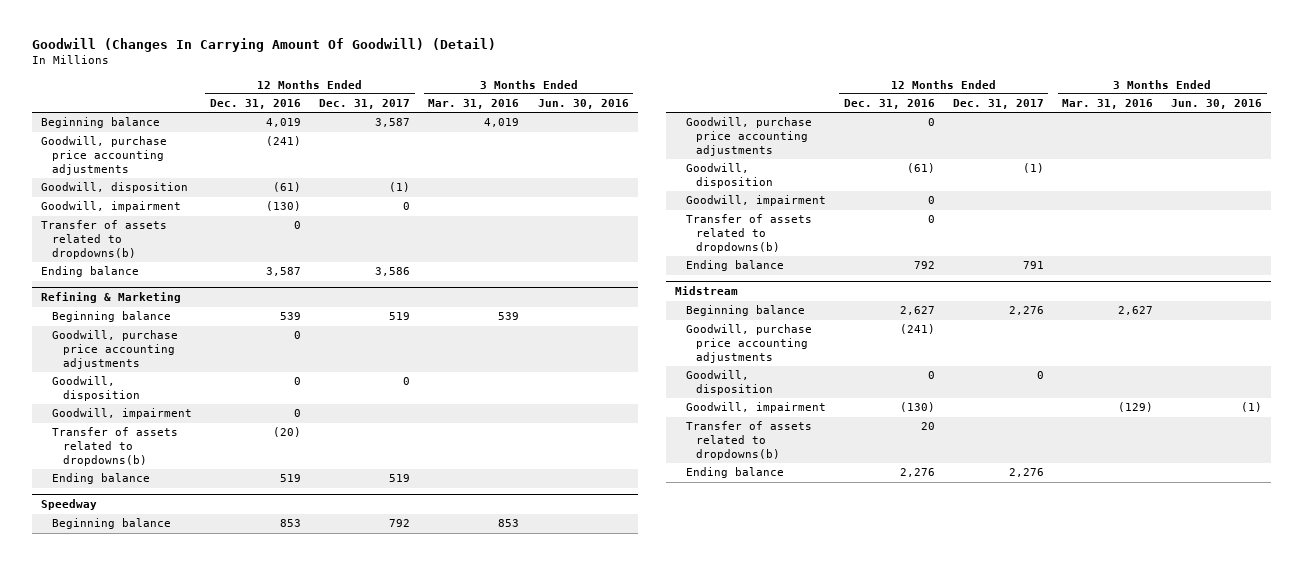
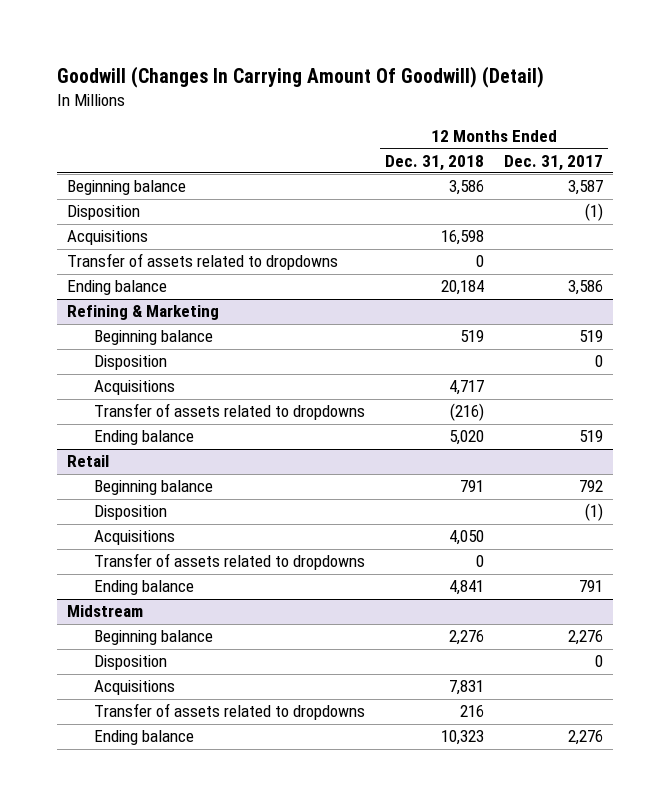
- | 12 Months Ended Dec. 31, 2016 | 12 Months Ended Dec. 31, 2017 | 3 Months Ended Mar. 31, 2016 | 3 Months Ended Jun. 30, 2016
+ | 12 Months Ended Dec. 31, 2018 | 12 Months Ended Dec. 31, 2017
- Goodwill, purchase price accounting adjustments | (241) | | |
- Goodwill, disposition | (61) | (1) | |
- Goodwill, impairment | (130) | 0 | |
- Transfer of assets related to dropdowns(b) | 0 | | |
+ Disposition | | (1)
+ Acquisitions | 16,598 |
+ Transfer of assets related to dropdowns | 0 |
@ Refining & Marketing
- Goodwill, purchase price accounting adjustments | 0 | | |
- Goodwill, disposition | 0 | 0 | |
- Goodwill, impairment | 0 | | |
- Transfer of assets related to dropdowns(b) | (20) | | |
+ Disposition | | 0
+ Acquisitions | 4,717 |
+ Transfer of assets related to dropdowns | (216) |
- Speedway
+ Retail
- Goodwill, purchase price accounting adjustments | 0 | | |
- Goodwill, disposition | (61) | (1) | |
- Goodwill, impairment | 0 | | |
- Transfer of assets related to dropdowns(b) | 0 | | |
+ Disposition | | (1)
+ Acquisitions | 4,050 |
+ Transfer of assets related to dropdowns | 0 |
@ Midstream
- Goodwill, purchase price accounting adjustments | (241) | | |
- Goodwill, disposition | 0 | 0 | |
- Goodwill, impairment | (130) | | (129) | (1)
- Transfer of assets related to dropdowns(b) | 20 | | |
+ Disposition | | 0
+ Acquisitions | 7,831 |
+ Transfer of assets related to dropdowns | 216 |

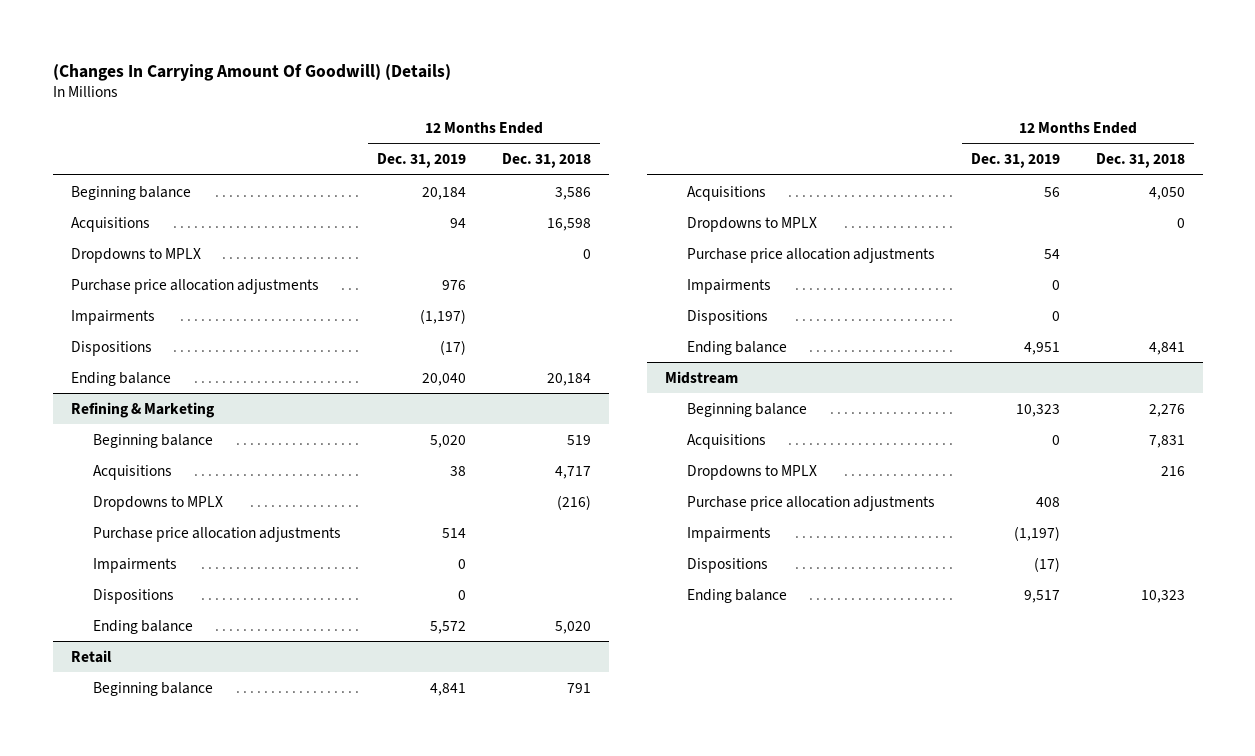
- Goodwill (Changes In Carrying Amount Of Goodwill) (Detail)
+ (Changes In Carrying Amount Of Goodwill) (Details)
- | 12 Months Ended Dec. 31, 2018 | 12 Months Ended Dec. 31, 2017
+ | 12 Months Ended Dec. 31, 2019 | 12 Months Ended Dec. 31, 2018
- Disposition | | (1)
- Transfer of assets related to dropdowns | 0 |
+ Dropdowns to MPLX | | 0
+ Purchase price allocation adjustments | 976 |
+ Impairments | (1,197) |
+ Dispositions | (17) |
@ Refining & Marketing
- Disposition | | 0
- Transfer of assets related to dropdowns | (216) |
+ Dropdowns to MPLX | | (216)
+ Purchase price allocation adjustments | 514 |
+ Impairments | 0 |
+ Dispositions | 0 |
@ Retail
- Disposition | | (1)
- Transfer of assets related to dropdowns | 0 |
+ Dropdowns to MPLX | | 0
+ Purchase price allocation adjustments | 54 |
+ Impairments | 0 |
+ Dispositions | 0 |
@ Midstream
- Disposition | | 0
- Transfer of assets related to dropdowns | 216 |
+ Dropdowns to MPLX | | 216
+ Purchase price allocation adjustments | 408 |
+ Impairments | (1,197) |
+ Dispositions | (17) |

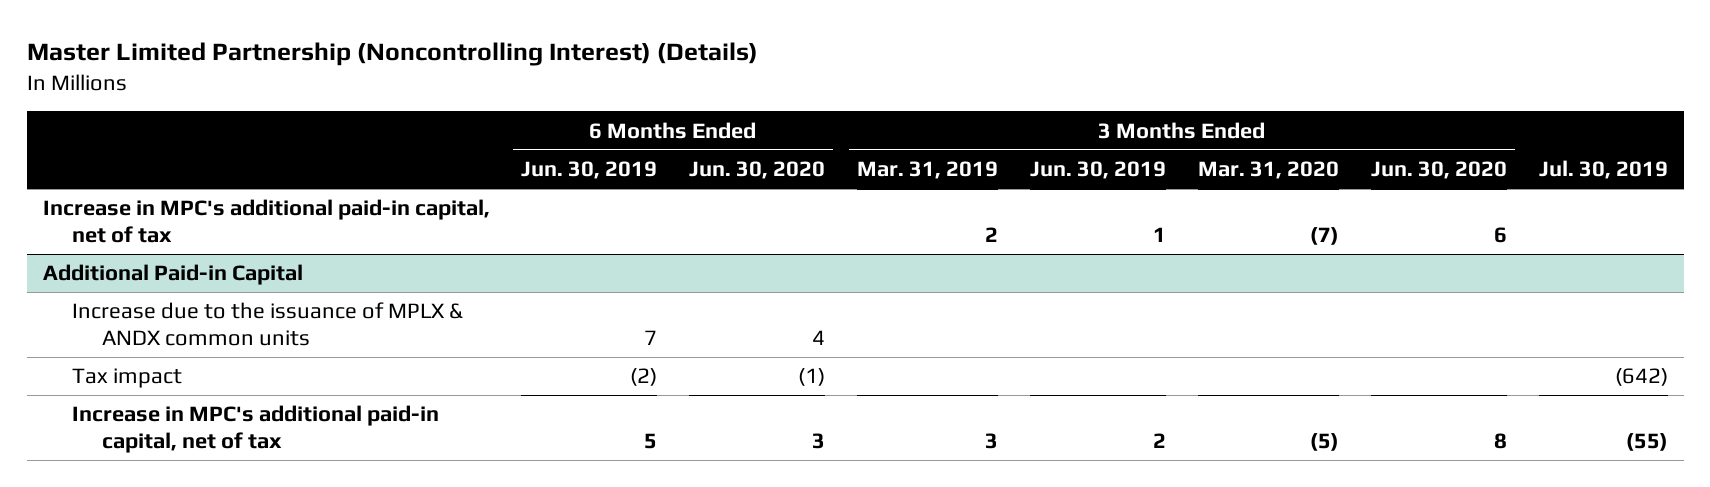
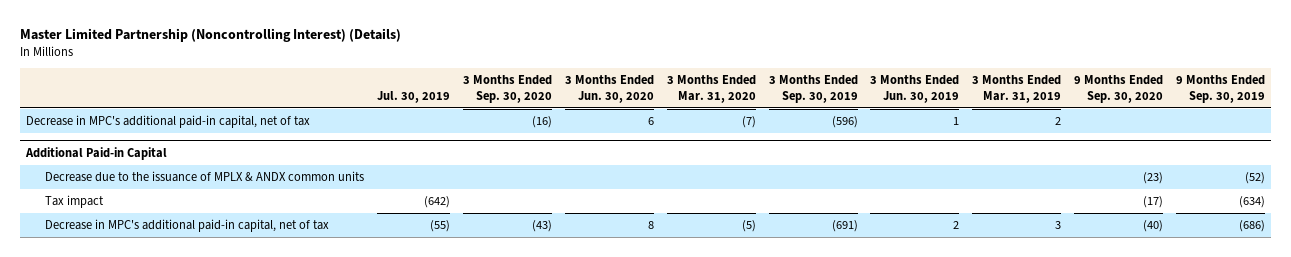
- | 6 Months Ended Jun. 30, 2019 | 6 Months Ended Jun. 30, 2020 | 3 Months Ended Mar. 31, 2019 | 3 Months Ended Jun. 30, 2019 | 3 Months Ended Mar. 31, 2020 | 3 Months Ended Jun. 30, 2020 | Jul. 30, 2019
+ | Jul. 30, 2019 | 3 Months Ended Sep. 30, 2020 | 3 Months Ended Jun. 30, 2020 | 3 Months Ended Mar. 31, 2020 | 3 Months Ended Sep. 30, 2019 | 3 Months Ended Jun. 30, 2019 | 3 Months Ended Mar. 31, 2019 | 9 Months Ended Sep. 30, 2020 | 9 Months Ended Sep. 30, 2019
- Increase in MPC's additional paid-in capital, net of tax | | | 2 | 1 | (7) | 6 |
+ Decrease in MPC's additional paid-in capital, net of tax | | (16) | 6 | (7) | (596) | 1 | 2 | |
@ Additional Paid-in Capital
- Increase due to the issuance of MPLX & ANDX common units | 7 | 4 | | | | |
+ Decrease due to the issuance of MPLX & ANDX common units | | | | | | | | (23) | (52)
- Increase in MPC's additional paid-in capital, net of tax | 5 | 3 | 3 | 2 | (5) | 8 | (55)
+ Decrease in MPC's additional paid-in capital, net of tax | (55) | (43) | 8 | (5) | (691) | 2 | 3 | (40) | (686)

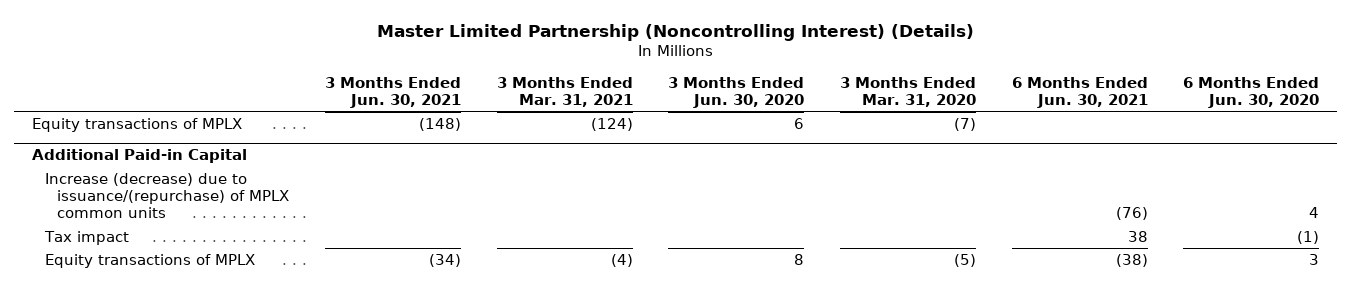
- | Jul. 30, 2019 | 3 Months Ended Sep. 30, 2020 | 3 Months Ended Jun. 30, 2020 | 3 Months Ended Mar. 31, 2020 | 3 Months Ended Sep. 30, 2019 | 3 Months Ended Jun. 30, 2019 | 3 Months Ended Mar. 31, 2019 | 9 Months Ended Sep. 30, 2020 | 9 Months Ended Sep. 30, 2019
+ | 3 Months Ended Jun. 30, 2021 | 3 Months Ended Mar. 31, 2021 | 3 Months Ended Jun. 30, 2020 | 3 Months Ended Mar. 31, 2020 | 6 Months Ended Jun. 30, 2021 | 6 Months Ended Jun. 30, 2020
- Decrease in MPC's additional paid-in capital, net of tax | | (16) | 6 | (7) | (596) | 1 | 2 | |
+ Equity transactions of MPLX | (148) | (124) | 6 | (7) | |
@ Additional Paid-in Capital
- Decrease due to the issuance of MPLX & ANDX common units | | | | | | | | (23) | (52)
+ Increase (decrease) due to issuance/(repurchase) of MPLX common units | | | | | (76) | 4
- Decrease in MPC's additional paid-in capital, net of tax | (55) | (43) | 8 | (5) | (691) | 2 | 3 | (40) | (686)
+ Equity transactions of MPLX | (34) | (4) | 8 | (5) | (38) | 3

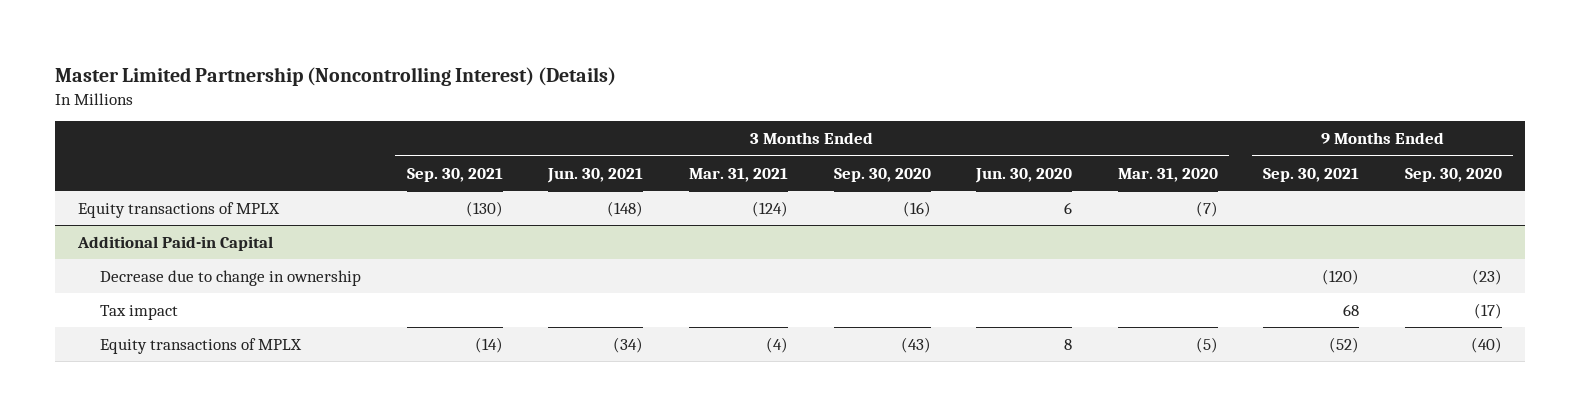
- | 3 Months Ended Jun. 30, 2021 | 3 Months Ended Mar. 31, 2021 | 3 Months Ended Jun. 30, 2020 | 3 Months Ended Mar. 31, 2020 | 6 Months Ended Jun. 30, 2021 | 6 Months Ended Jun. 30, 2020
+ | 3 Months Ended Sep. 30, 2021 | 3 Months Ended Jun. 30, 2021 | 3 Months Ended Mar. 31, 2021 | 3 Months Ended Sep. 30, 2020 | 3 Months Ended Jun. 30, 2020 | 3 Months Ended Mar. 31, 2020 | 9 Months Ended Sep. 30, 2021 | 9 Months Ended Sep. 30, 2020
@ Additional Paid-in Capital
- Increase (decrease) due to issuance/(repurchase) of MPLX common units | | | | | (76) | 4
+ Decrease due to change in ownership | | | | | | | (120) | (23)

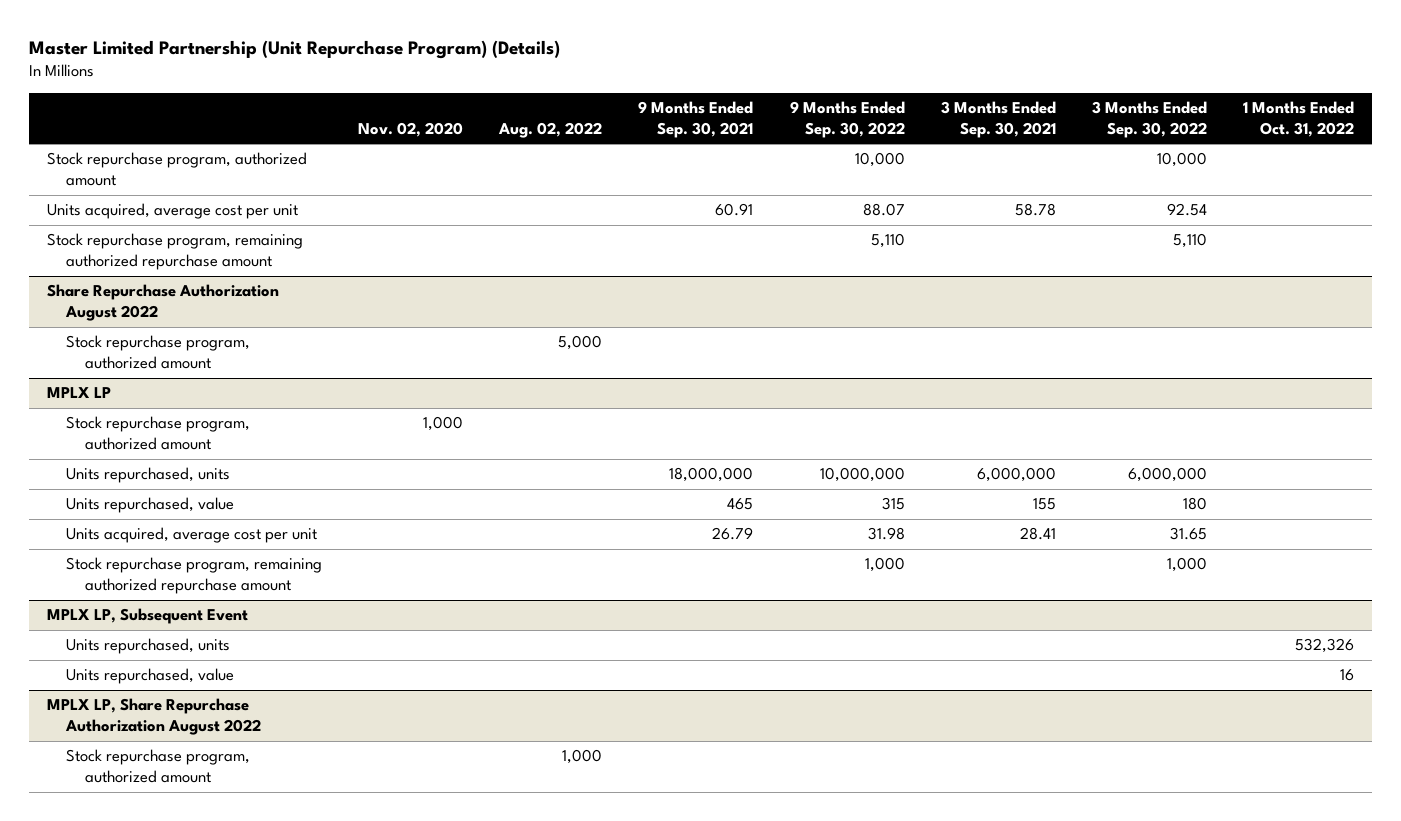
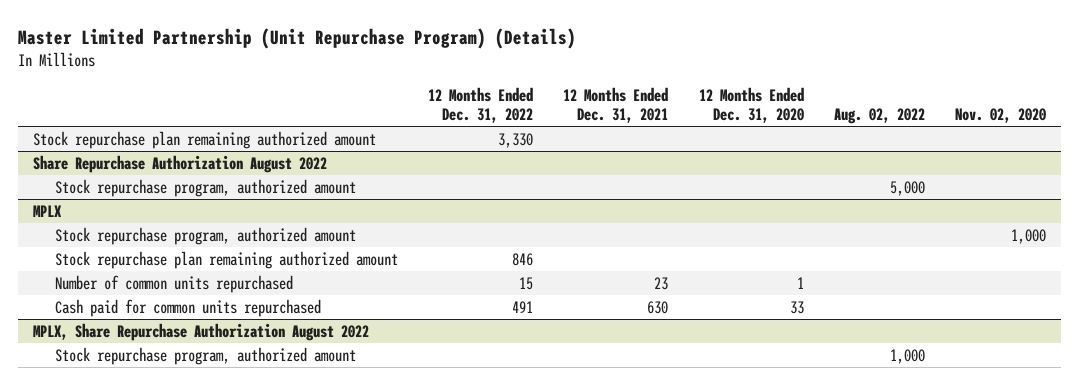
- | Nov. 02, 2020 | Aug. 02, 2022 | 9 Months Ended Sep. 30, 2021 | 9 Months Ended Sep. 30, 2022 | 3 Months Ended Sep. 30, 2021 | 3 Months Ended Sep. 30, 2022 | 1 Months Ended Oct. 31, 2022
+ | 12 Months Ended Dec. 31, 2022 | 12 Months Ended Dec. 31, 2021 | 12 Months Ended Dec. 31, 2020 | Aug. 02, 2022 | Nov. 02, 2020
- Stock repurchase program, authorized amount | | | | 10,000 | | 10,000 |
- Units acquired, average cost per unit | | | 60.91 | 88.07 | 58.78 | 92.54 |
- Stock repurchase program, remaining authorized repurchase amount | | | | 5,110 | | 5,110 |
+ Stock repurchase plan remaining authorized amount | 3,330 | | | |
- MPLX LP
+ MPLX
- Units repurchased, units | | | 18,000,000 | 10,000,000 | 6,000,000 | 6,000,000 |
- Units repurchased, value | | | 465 | 315 | 155 | 180 |
- Units acquired, average cost per unit | | | 26.79 | 31.98 | 28.41 | 31.65 |
- Stock repurchase program, remaining authorized repurchase amount | | | | 1,000 | | 1,000 |
- MPLX LP, Subsequent Event
- Units repurchased, units | | | | | | | 532,326
- Units repurchased, value | | | | | | | 16
- MPLX LP, Share Repurchase Authorization August 2022
+ Stock repurchase plan remaining authorized amount | 846 | | | |
+ Number of common units repurchased | 15 | 23 | 1 | |
+ Cash paid for common units repurchased | 491 | 630 | 33 | |
+ MPLX, Share Repurchase Authorization August 2022

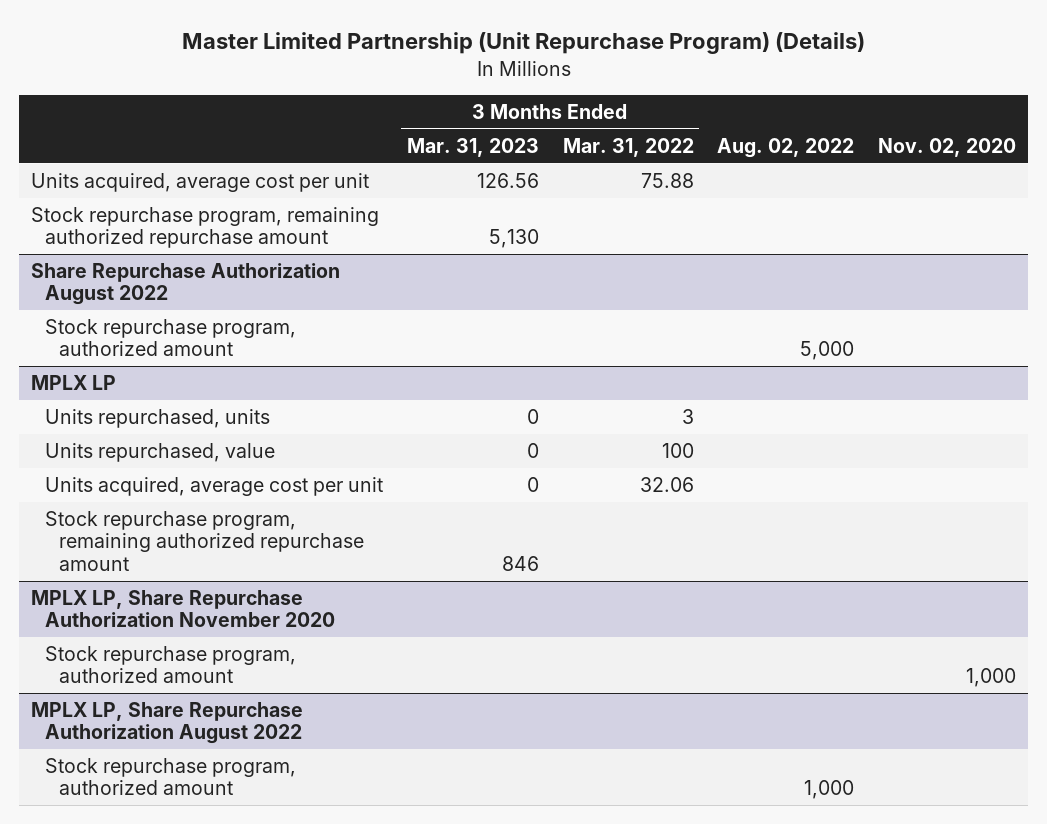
- | 12 Months Ended Dec. 31, 2022 | 12 Months Ended Dec. 31, 2021 | 12 Months Ended Dec. 31, 2020 | Aug. 02, 2022 | Nov. 02, 2020
+ | 3 Months Ended Mar. 31, 2023 | 3 Months Ended Mar. 31, 2022 | Aug. 02, 2022 | Nov. 02, 2020
- Stock repurchase plan remaining authorized amount | 3,330 | | | |
+ Units acquired, average cost per unit | 126.56 | 75.88 | |
+ Stock repurchase program, remaining authorized repurchase amount | 5,130 | | |
- MPLX
- Stock repurchase program, authorized amount | | | | | 1,000
- Stock repurchase plan remaining authorized amount | 846 | | | |
- Number of common units repurchased | 15 | 23 | 1 | |
- Cash paid for common units repurchased | 491 | 630 | 33 | |
- MPLX, Share Repurchase Authorization August 2022
+ MPLX LP
+ Units repurchased, units | 0 | 3 | |
+ Units repurchased, value | 0 | 100 | |
+ Units acquired, average cost per unit | 0 | 32.06 | |
+ Stock repurchase program, remaining authorized repurchase amount | 846 | | |
+ MPLX LP, Share Repurchase Authorization November 2020
+ Stock repurchase program, authorized amount | | | | 1,000
+ MPLX LP, Share Repurchase Authorization August 2022

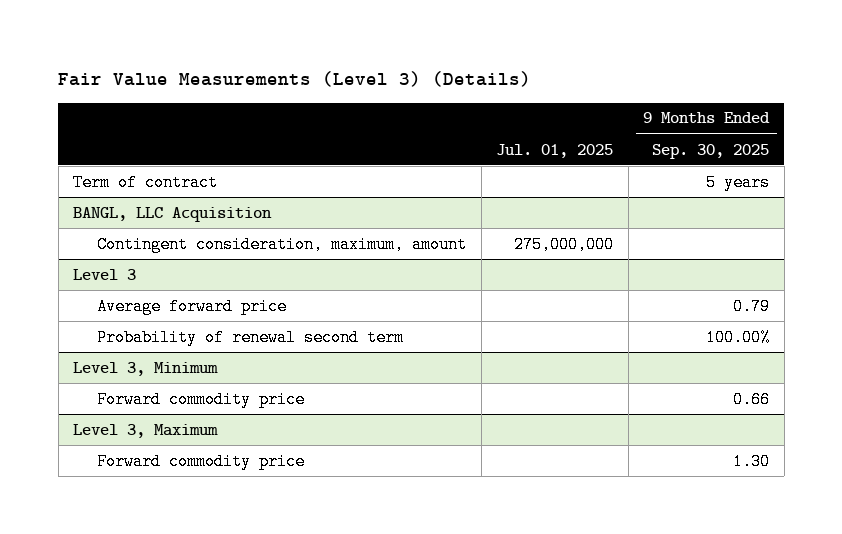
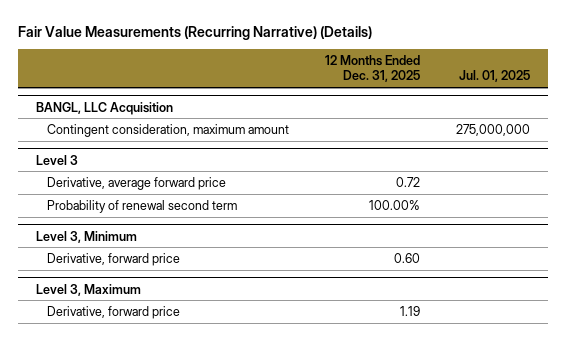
- Fair Value Measurements (Level 3) (Details)
+ Fair Value Measurements (Recurring Narrative) (Details)
- | Jul. 01, 2025 | 9 Months Ended Sep. 30, 2025
+ | 12 Months Ended Dec. 31, 2025 | Jul. 01, 2025
- Term of contract | | 5 years
@ BANGL, LLC Acquisition
- Contingent consideration, maximum, amount | 275,000,000 |
+ Contingent consideration, maximum amount | | 275,000,000
@ Level 3
- Average forward price | | 0.79
+ Derivative, average forward price | 0.72 |
@ Level 3, Minimum
- Forward commodity price | | 0.66
+ Derivative, forward price | 0.60 |
@ Level 3, Maximum
- Forward commodity price | | 1.30
+ Derivative, forward price | 1.19 |

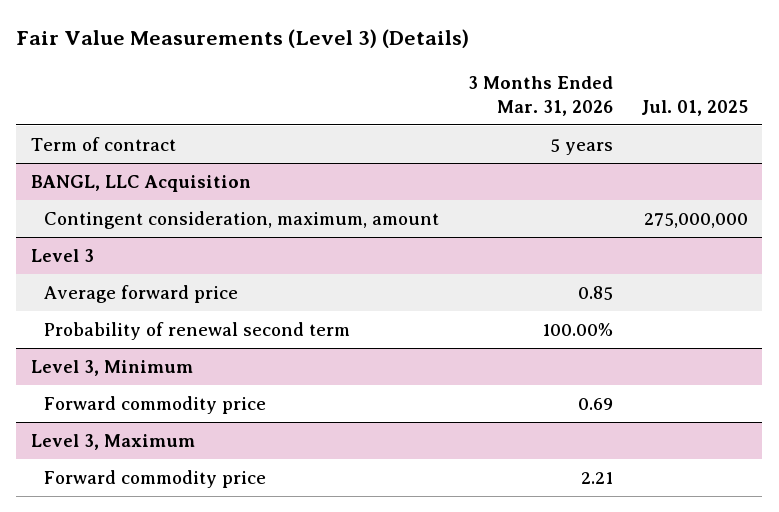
- Fair Value Measurements (Recurring Narrative) (Details)
+ Fair Value Measurements (Level 3) (Details)
- | 12 Months Ended Dec. 31, 2025 | Jul. 01, 2025
+ | 3 Months Ended Mar. 31, 2026 | Jul. 01, 2025
+ Term of contract | 5 years |
@ BANGL, LLC Acquisition
- Contingent consideration, maximum amount | | 275,000,000
+ Contingent consideration, maximum, amount | | 275,000,000
@ Level 3
- Derivative, average forward price | 0.72 |
+ Average forward price | 0.85 |
@ Level 3, Minimum
- Derivative, forward price | 0.60 |
+ Forward commodity price | 0.69 |
@ Level 3, Maximum
- Derivative, forward price | 1.19 |
+ Forward commodity price | 2.21 |

